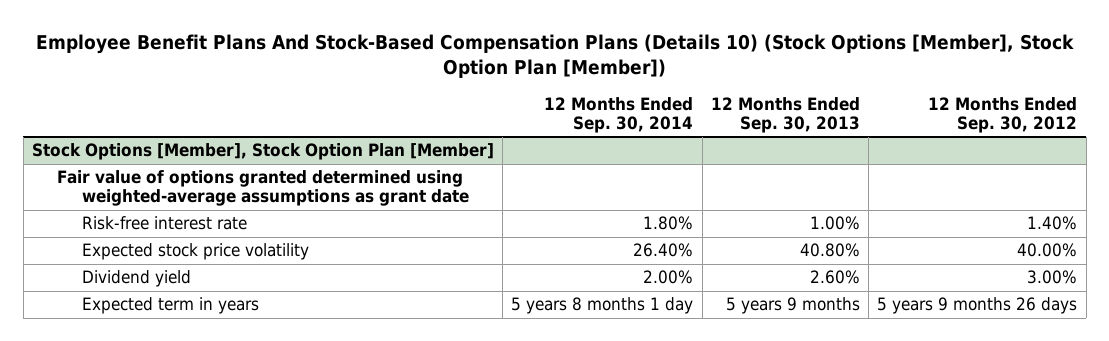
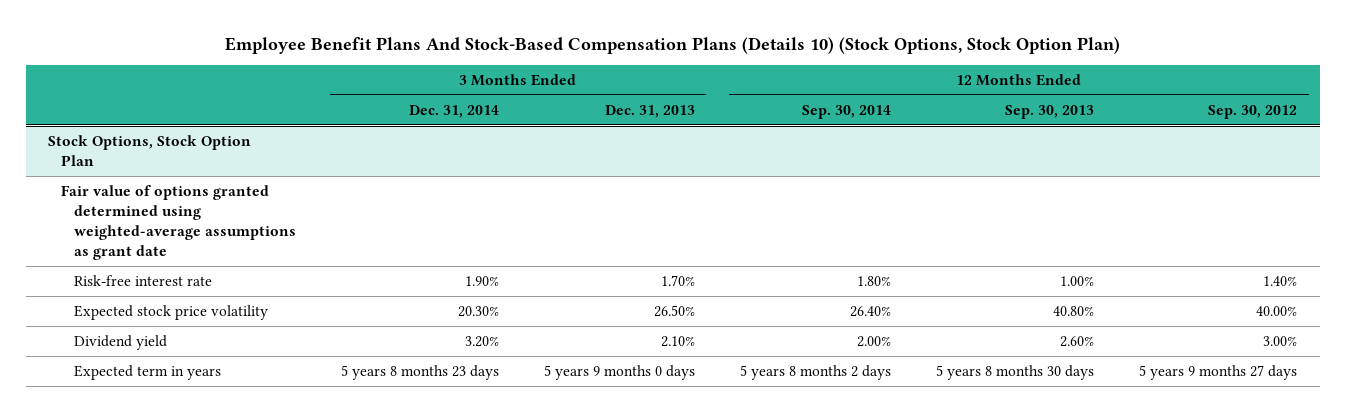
- Employee Benefit Plans And Stock-Based Compensation Plans (Details 10) (Stock Options [Member], Stock Option Plan [Member])
+ Employee Benefit Plans And Stock-Based Compensation Plans (Details 10) (Stock Options, Stock Option Plan)
- | 12 Months Ended Sep. 30, 2014 | 12 Months Ended Sep. 30, 2013 | 12 Months Ended Sep. 30, 2012
+ | 3 Months Ended Dec. 31, 2014 | 3 Months Ended Dec. 31, 2013 | 12 Months Ended Sep. 30, 2014 | 12 Months Ended Sep. 30, 2013 | 12 Months Ended Sep. 30, 2012
- Stock Options [Member], Stock Option Plan [Member]
+ Stock Options, Stock Option Plan
- Expected term in years | 5 years 8 months 1 day | 5 years 9 months | 5 years 9 months 26 days
+ Expected term in years | 5 years 8 months 23 days | 5 years 9 months 0 days | 5 years 8 months 2 days | 5 years 8 months 30 days | 5 years 9 months 27 days

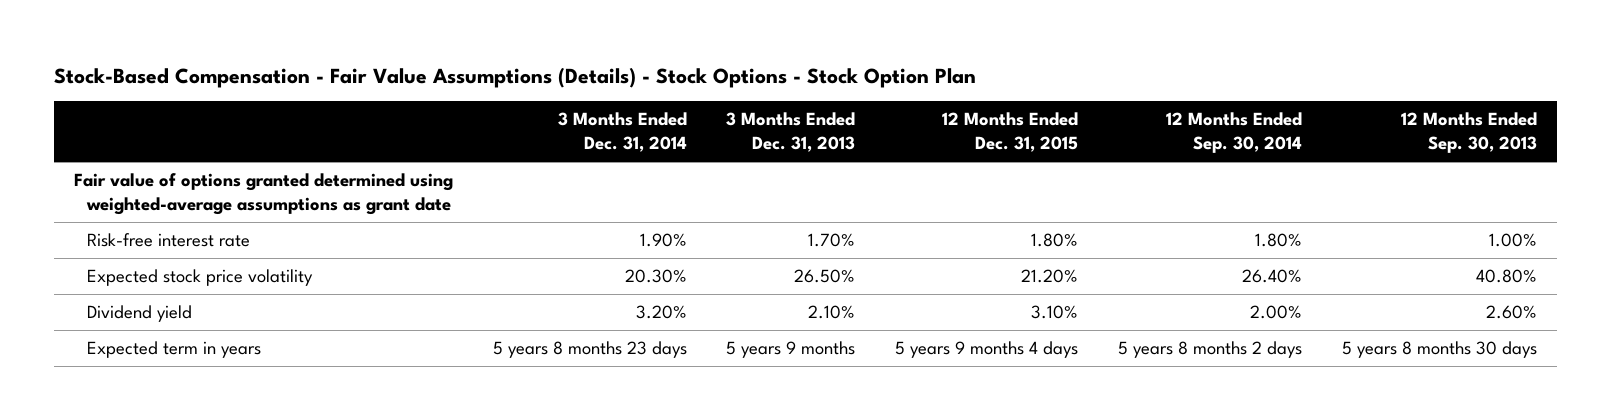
- Employee Benefit Plans And Stock-Based Compensation Plans (Details 10) (Stock Options, Stock Option Plan)
+ Stock-Based Compensation - Fair Value Assumptions (Details) - Stock Options - Stock Option Plan
- | 3 Months Ended Dec. 31, 2014 | 3 Months Ended Dec. 31, 2013 | 12 Months Ended Sep. 30, 2014 | 12 Months Ended Sep. 30, 2013 | 12 Months Ended Sep. 30, 2012
+ | 3 Months Ended Dec. 31, 2014 | 3 Months Ended Dec. 31, 2013 | 12 Months Ended Dec. 31, 2015 | 12 Months Ended Sep. 30, 2014 | 12 Months Ended Sep. 30, 2013
- Stock Options, Stock Option Plan
- Expected term in years | 5 years 8 months 23 days | 5 years 9 months 0 days | 5 years 8 months 2 days | 5 years 8 months 30 days | 5 years 9 months 27 days
+ Expected term in years | 5 years 8 months 23 days | 5 years 9 months | 5 years 9 months 4 days | 5 years 8 months 2 days | 5 years 8 months 30 days

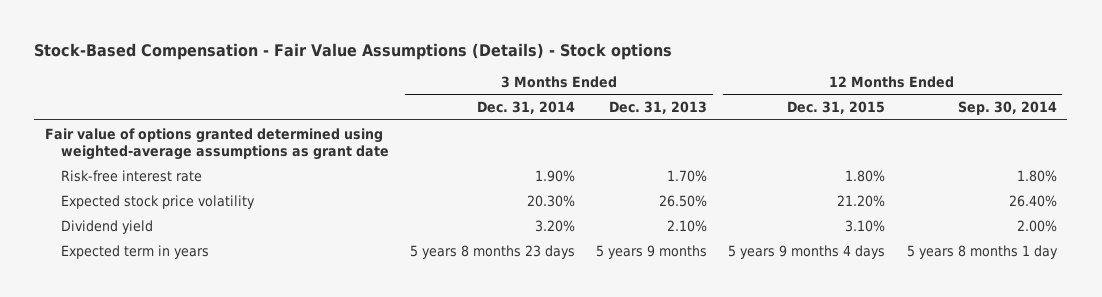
- Stock-Based Compensation - Fair Value Assumptions (Details) - Stock Options - Stock Option Plan
+ Stock-Based Compensation - Fair Value Assumptions (Details) - Stock options
- | 3 Months Ended Dec. 31, 2014 | 3 Months Ended Dec. 31, 2013 | 12 Months Ended Dec. 31, 2015 | 12 Months Ended Sep. 30, 2014 | 12 Months Ended Sep. 30, 2013
+ | 3 Months Ended Dec. 31, 2014 | 3 Months Ended Dec. 31, 2013 | 12 Months Ended Dec. 31, 2015 | 12 Months Ended Sep. 30, 2014
- Expected term in years | 5 years 8 months 23 days | 5 years 9 months | 5 years 9 months 4 days | 5 years 8 months 2 days | 5 years 8 months 30 days
+ Expected term in years | 5 years 8 months 23 days | 5 years 9 months | 5 years 9 months 4 days | 5 years 8 months 1 day

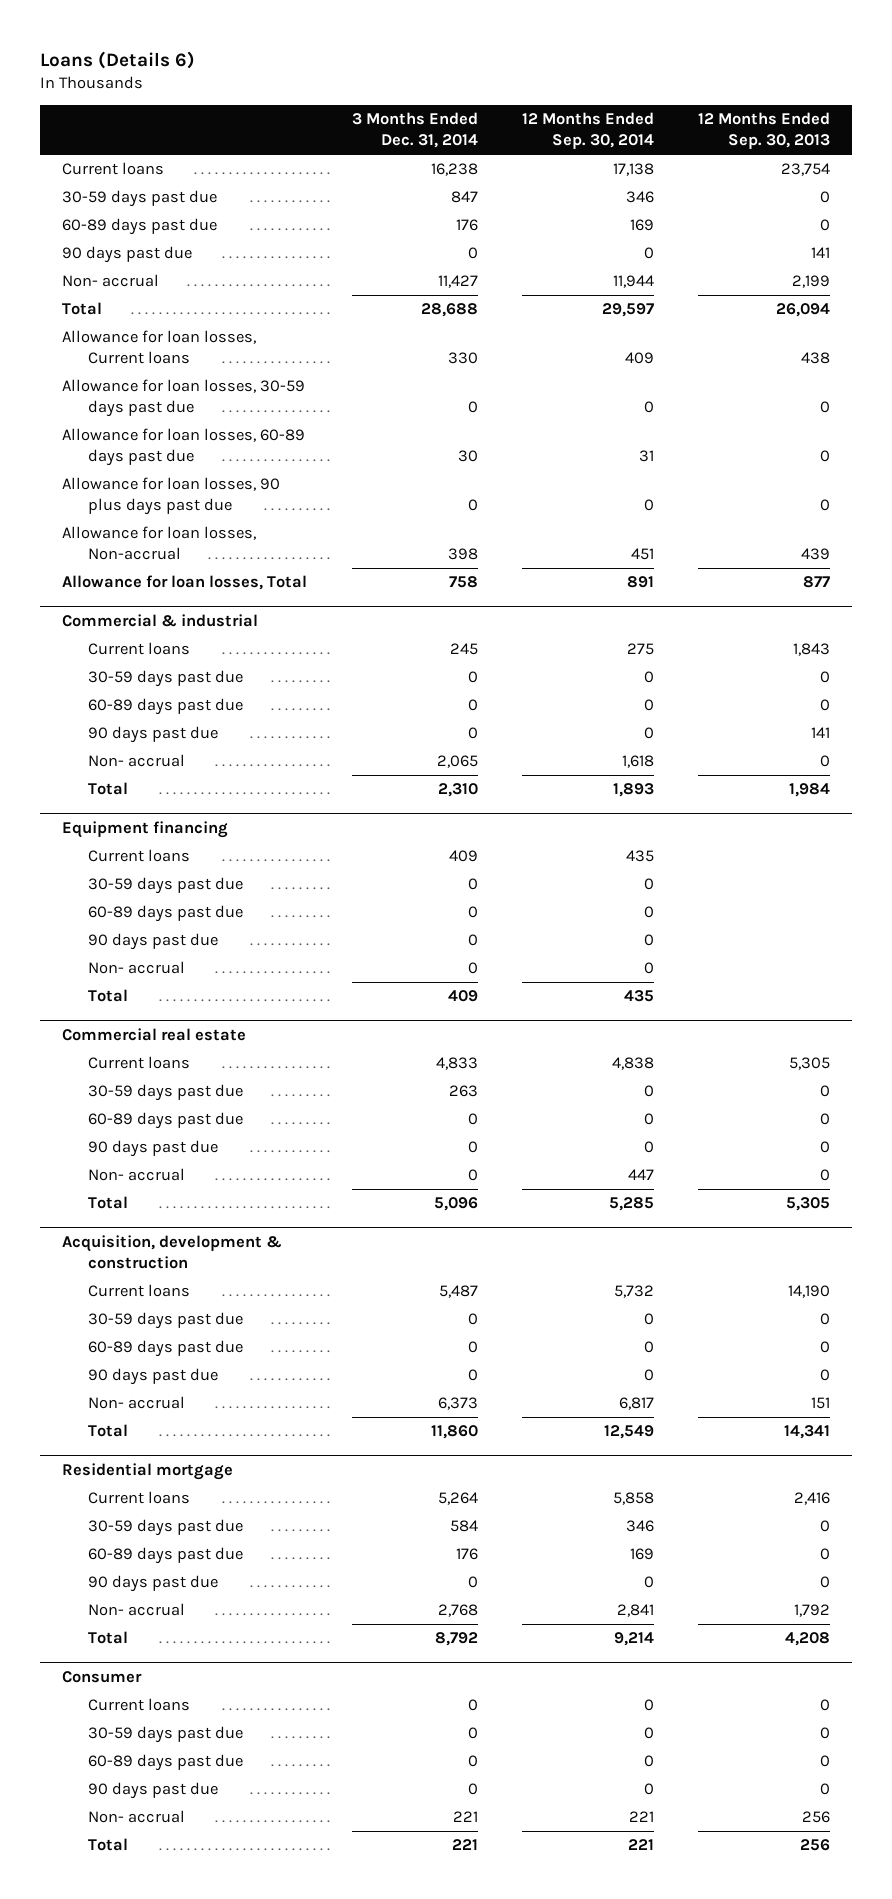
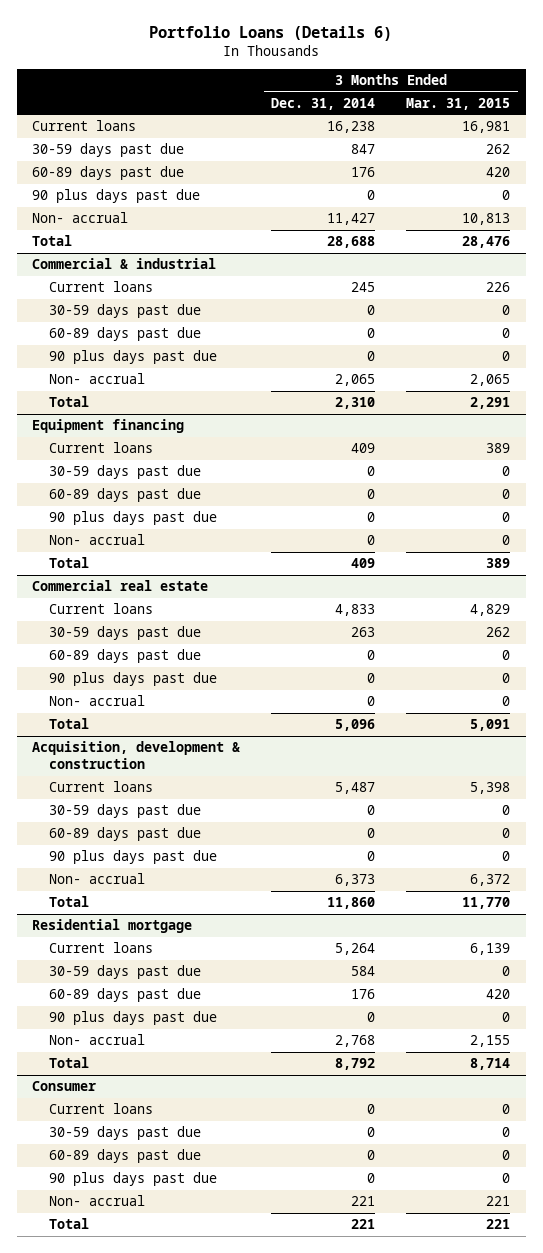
- Loans (Details 6)
+ Portfolio Loans (Details 6)
- | 3 Months Ended Dec. 31, 2014 | 12 Months Ended Sep. 30, 2014 | 12 Months Ended Sep. 30, 2013
+ | 3 Months Ended Dec. 31, 2014 | 3 Months Ended Mar. 31, 2015
- 90 days past due | 0 | 0 | 141
+ 90 plus days past due | 0 | 0
- Allowance for loan losses, Current loans | 330 | 409 | 438
- Allowance for loan losses, 30-59 days past due | 0 | 0 | 0
- Allowance for loan losses, 60-89 days past due | 30 | 31 | 0
- Allowance for loan losses, 90 plus days past due | 0 | 0 | 0
- Allowance for loan losses, Non-accrual | 398 | 451 | 439
- Allowance for loan losses, Total | 758 | 891 | 877
@ Commercial & industrial
- 90 days past due | 0 | 0 | 141
+ 90 plus days past due | 0 | 0
@ Equipment financing
- 90 days past due | 0 | 0 |
+ 90 plus days past due | 0 | 0
@ Commercial real estate
- 90 days past due | 0 | 0 | 0
+ 90 plus days past due | 0 | 0
@ Acquisition, development & construction
- 90 days past due | 0 | 0 | 0
+ 90 plus days past due | 0 | 0
@ Residential mortgage
- 90 days past due | 0 | 0 | 0
+ 90 plus days past due | 0 | 0
@ Consumer
- 90 days past due | 0 | 0 | 0
+ 90 plus days past due | 0 | 0

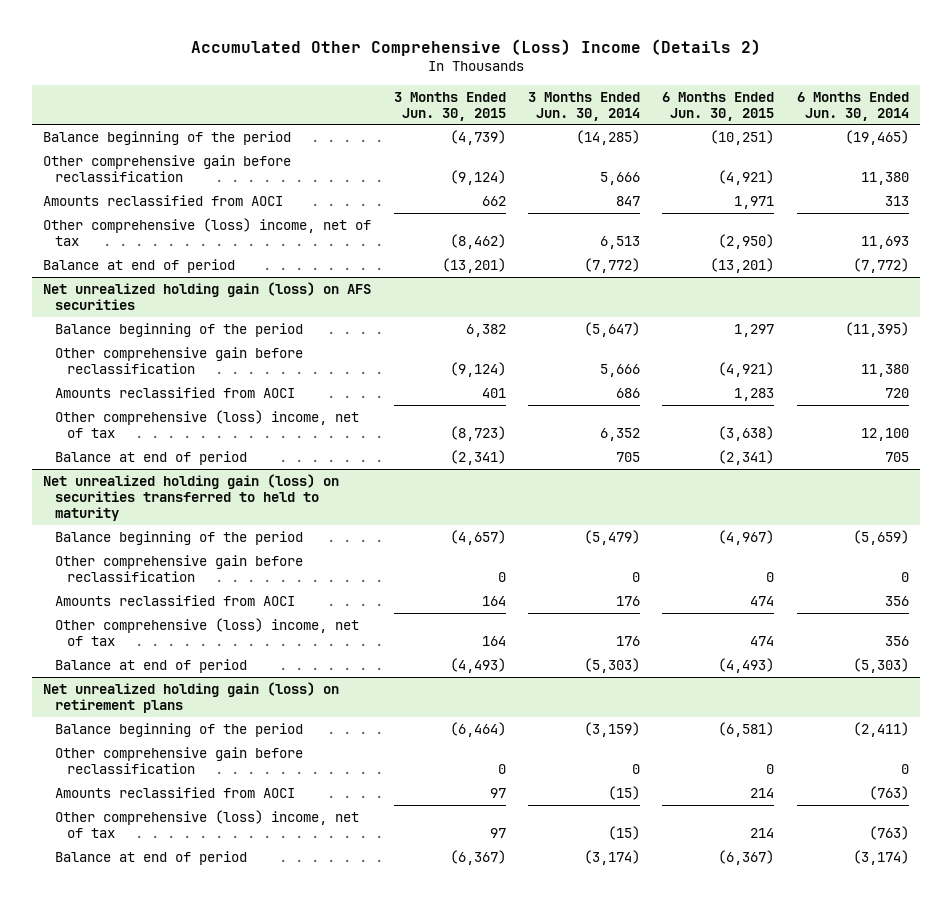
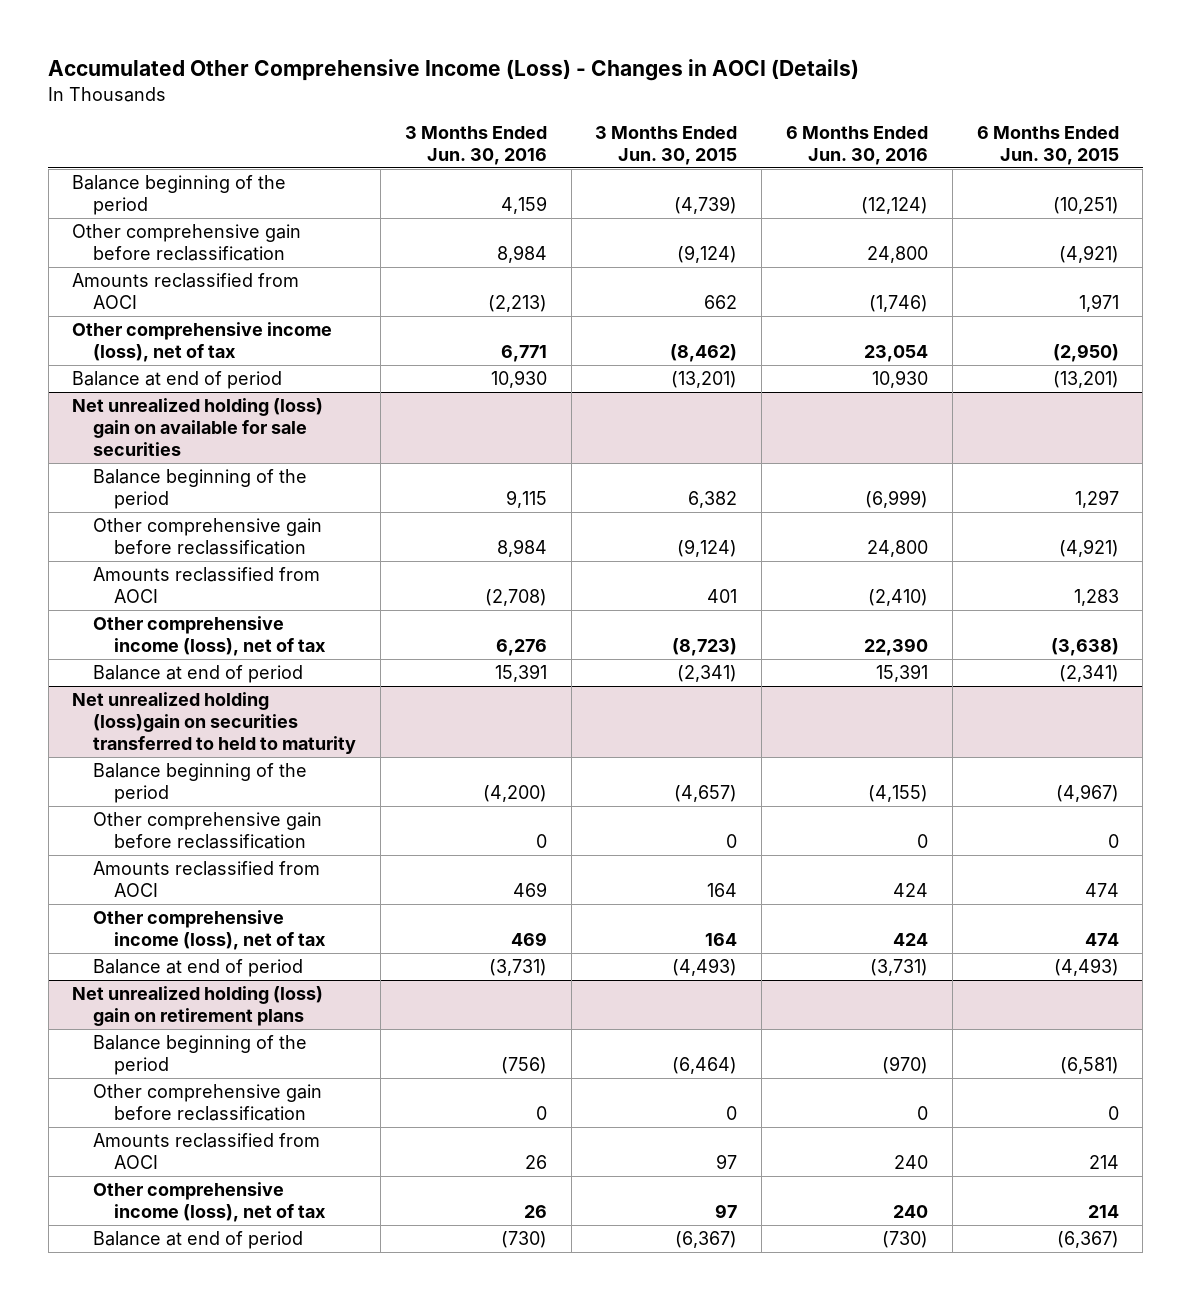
- Accumulated Other Comprehensive (Loss) Income (Details 2)
+ Accumulated Other Comprehensive Income (Loss) - Changes in AOCI (Details)
- | 3 Months Ended Jun. 30, 2015 | 3 Months Ended Jun. 30, 2014 | 6 Months Ended Jun. 30, 2015 | 6 Months Ended Jun. 30, 2014
+ | 3 Months Ended Jun. 30, 2016 | 3 Months Ended Jun. 30, 2015 | 6 Months Ended Jun. 30, 2016 | 6 Months Ended Jun. 30, 2015
- Other comprehensive (loss) income, net of tax | (8,462) | 6,513 | (2,950) | 11,693
+ Other comprehensive income (loss), net of tax | 6,771 | (8,462) | 23,054 | (2,950)
- Net unrealized holding gain (loss) on AFS securities
+ Net unrealized holding (loss) gain on available for sale securities
- Other comprehensive (loss) income, net of tax | (8,723) | 6,352 | (3,638) | 12,100
+ Other comprehensive income (loss), net of tax | 6,276 | (8,723) | 22,390 | (3,638)
- Net unrealized holding gain (loss) on securities transferred to held to maturity
+ Net unrealized holding (loss)gain on securities transferred to held to maturity
- Other comprehensive (loss) income, net of tax | 164 | 176 | 474 | 356
+ Other comprehensive income (loss), net of tax | 469 | 164 | 424 | 474
- Net unrealized holding gain (loss) on retirement plans
+ Net unrealized holding (loss) gain on retirement plans
- Other comprehensive (loss) income, net of tax | 97 | (15) | 214 | (763)
+ Other comprehensive income (loss), net of tax | 26 | 97 | 240 | 214

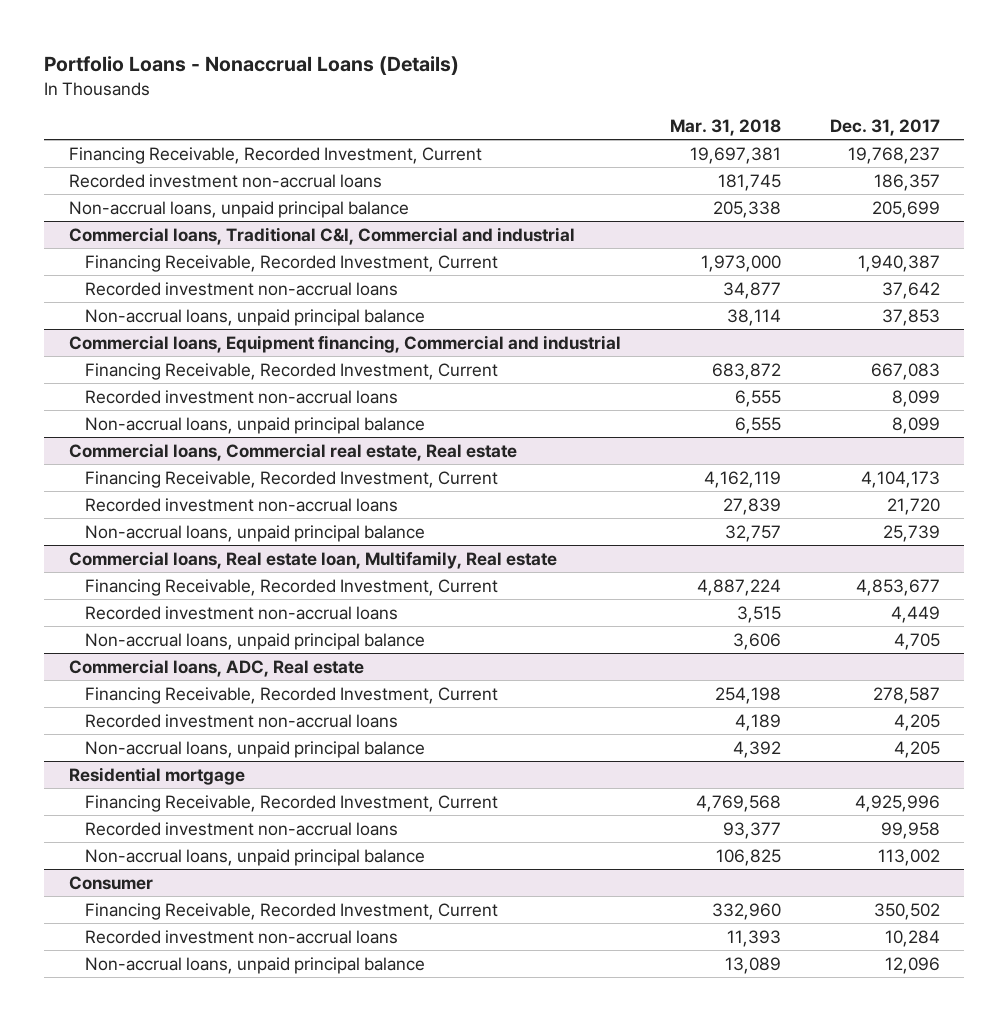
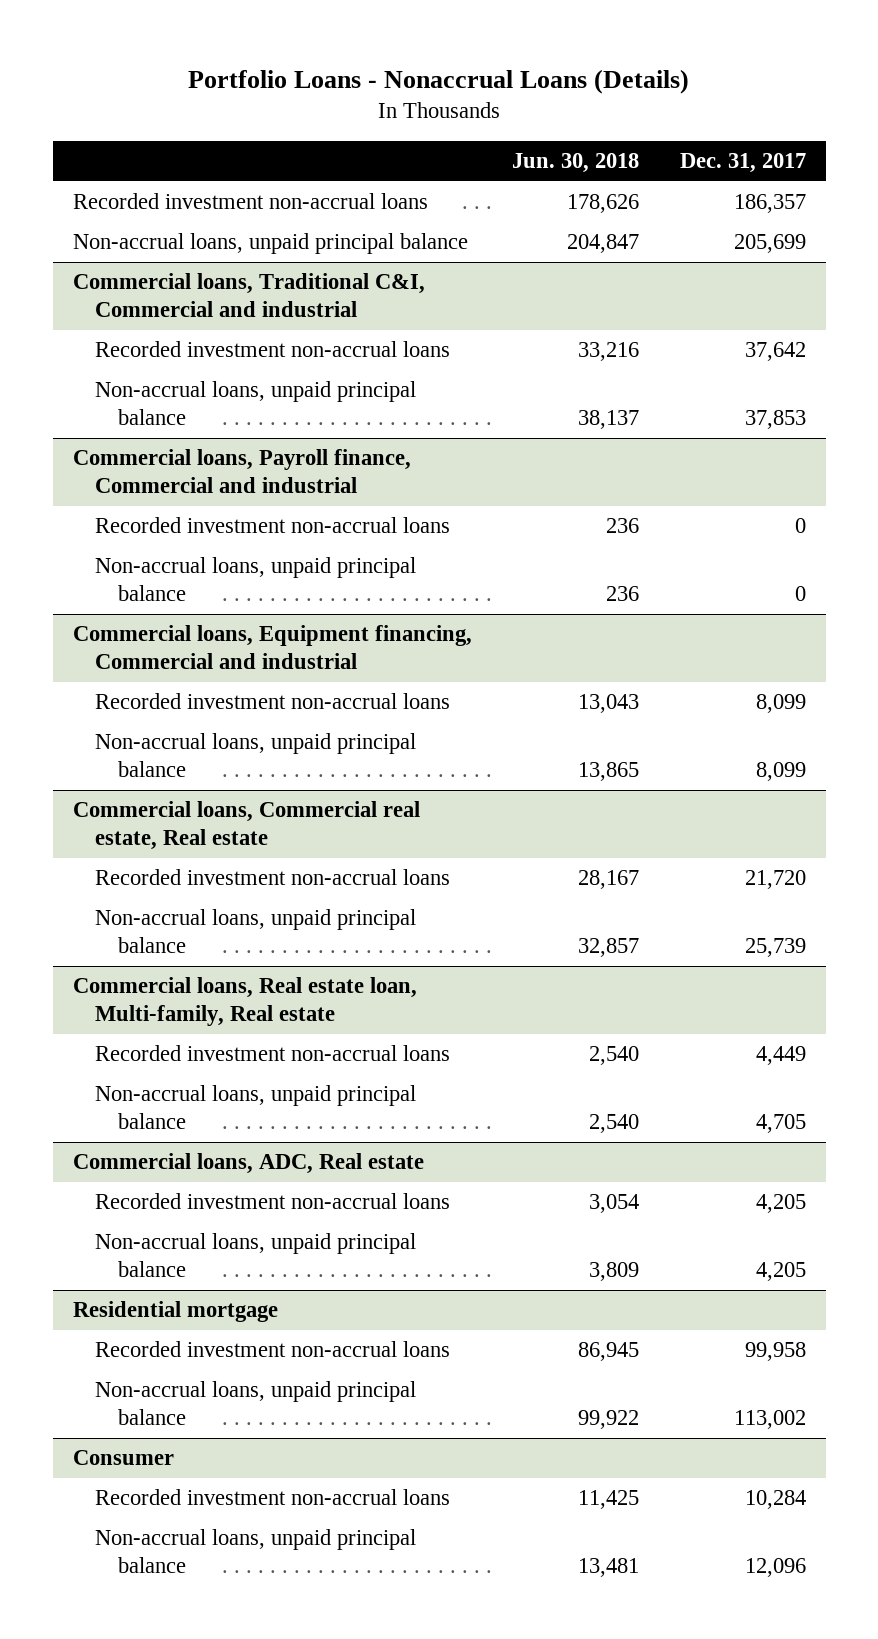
- | Mar. 31, 2018 | Dec. 31, 2017
+ | Jun. 30, 2018 | Dec. 31, 2017
- Financing Receivable, Recorded Investment, Current | 19,697,381 | 19,768,237
@ Commercial loans, Traditional C&I, Commercial and industrial
- Financing Receivable, Recorded Investment, Current | 1,973,000 | 1,940,387
+ Commercial loans, Payroll finance, Commercial and industrial
+ Recorded investment non-accrual loans | 236 | 0
+ Non-accrual loans, unpaid principal balance | 236 | 0
@ Commercial loans, Equipment financing, Commercial and industrial
- Financing Receivable, Recorded Investment, Current | 683,872 | 667,083
@ Commercial loans, Commercial real estate, Real estate
- Financing Receivable, Recorded Investment, Current | 4,162,119 | 4,104,173
- Commercial loans, Real estate loan, Multifamily, Real estate
- Financing Receivable, Recorded Investment, Current | 4,887,224 | 4,853,677
+ Commercial loans, Real estate loan, Multi-family, Real estate
@ Commercial loans, ADC, Real estate
- Financing Receivable, Recorded Investment, Current | 254,198 | 278,587
@ Residential mortgage
- Financing Receivable, Recorded Investment, Current | 4,769,568 | 4,925,996
@ Consumer
- Financing Receivable, Recorded Investment, Current | 332,960 | 350,502

